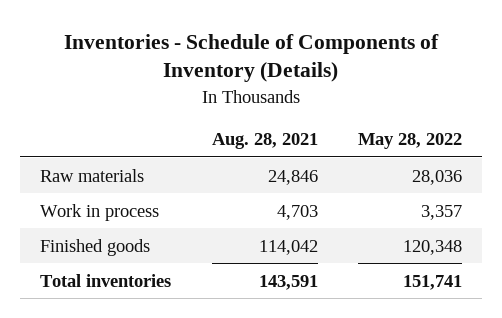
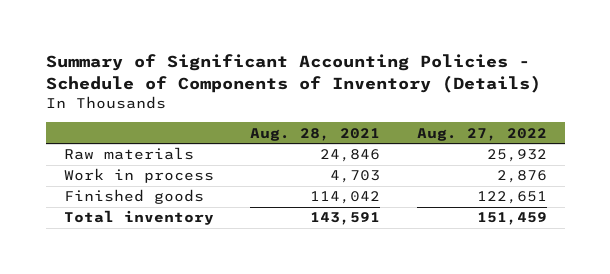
- Inventories - Schedule of Components of Inventory (Details)
+ Summary of Significant Accounting Policies - Schedule of Components of Inventory (Details)
- | Aug. 28, 2021 | May 28, 2022
+ | Aug. 28, 2021 | Aug. 27, 2022
- Total inventories | 143,591 | 151,741
+ Total inventory | 143,591 | 151,459

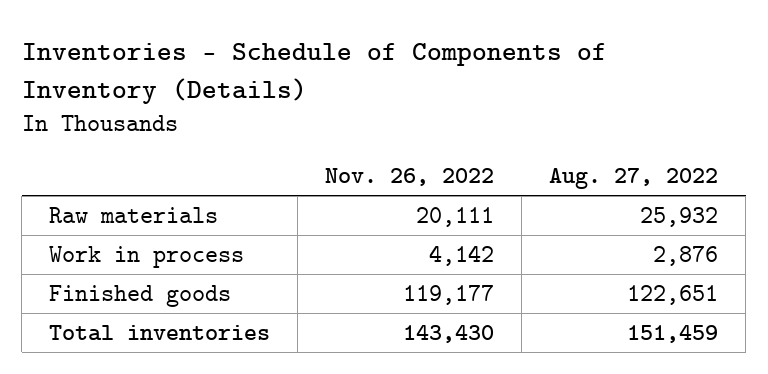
- Summary of Significant Accounting Policies - Schedule of Components of Inventory (Details)
+ Inventories - Schedule of Components of Inventory (Details)
- | Aug. 28, 2021 | Aug. 27, 2022
+ | Nov. 26, 2022 | Aug. 27, 2022
- Total inventory | 143,591 | 151,459
+ Total inventories | 143,430 | 151,459

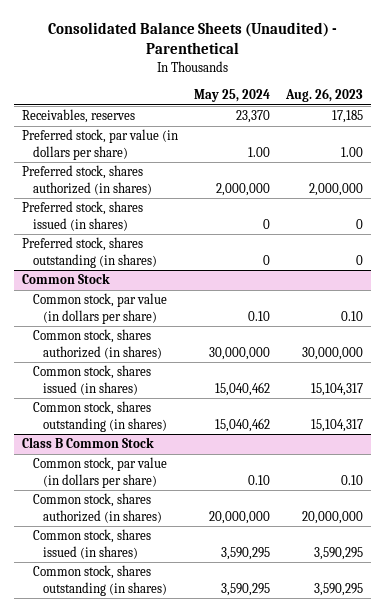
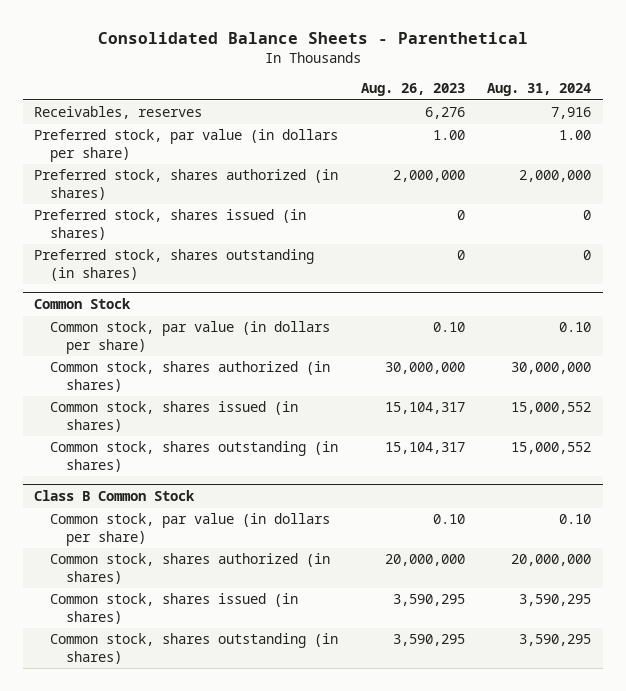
- Consolidated Balance Sheets (Unaudited) - Parenthetical
+ Consolidated Balance Sheets - Parenthetical
- | May 25, 2024 | Aug. 26, 2023
+ | Aug. 26, 2023 | Aug. 31, 2024
- Receivables, reserves | 23,370 | 17,185
+ Receivables, reserves | 6,276 | 7,916

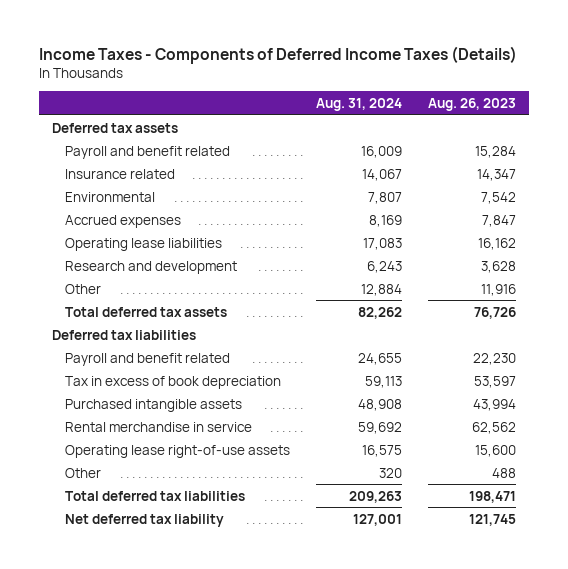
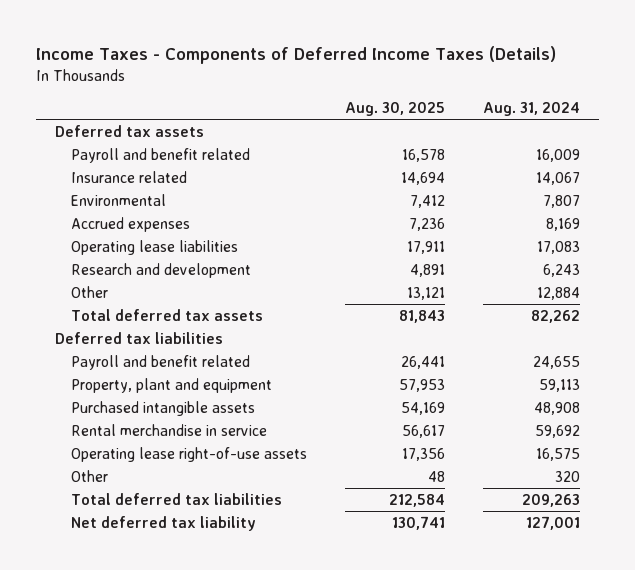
- | Aug. 31, 2024 | Aug. 26, 2023
+ | Aug. 30, 2025 | Aug. 31, 2024
- Tax in excess of book depreciation | 59,113 | 53,597
+ Property, plant and equipment | 57,953 | 59,113

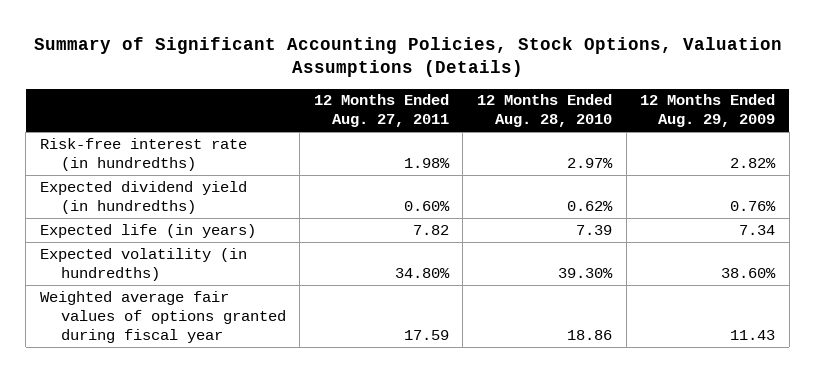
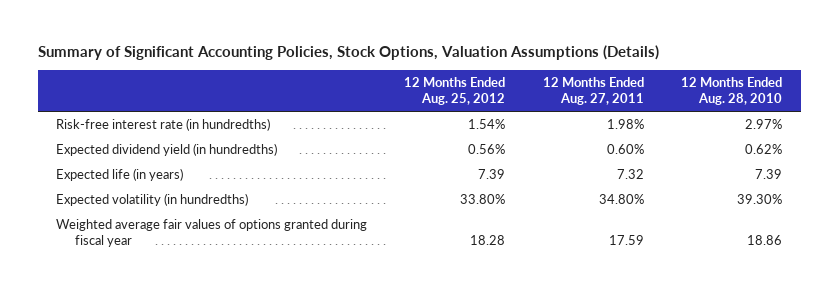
- | 12 Months Ended Aug. 27, 2011 | 12 Months Ended Aug. 28, 2010 | 12 Months Ended Aug. 29, 2009
+ | 12 Months Ended Aug. 25, 2012 | 12 Months Ended Aug. 27, 2011 | 12 Months Ended Aug. 28, 2010
- Expected life (in years) | 7.82 | 7.39 | 7.34
+ Expected life (in years) | 7.39 | 7.32 | 7.39

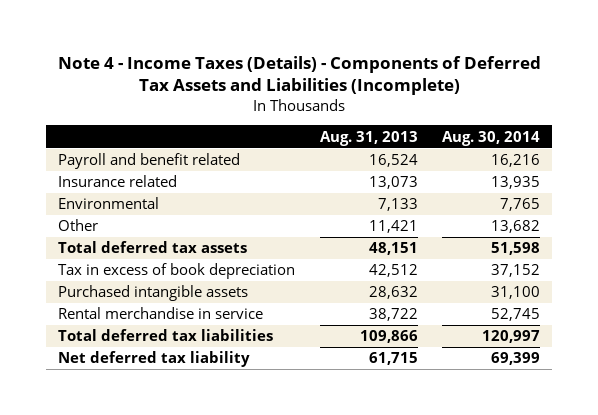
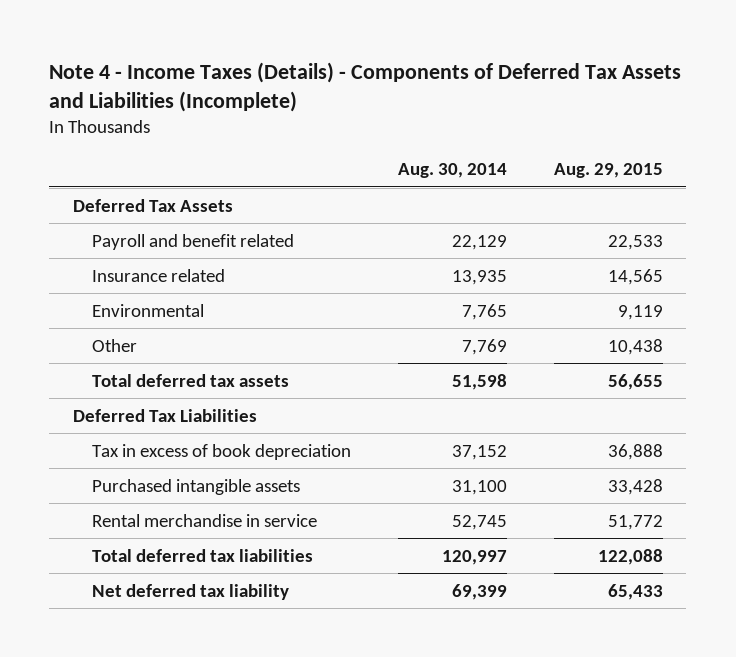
- | Aug. 31, 2013 | Aug. 30, 2014
+ | Aug. 30, 2014 | Aug. 29, 2015
- Payroll and benefit related | 16,524 | 16,216
+ Deferred Tax Assets
+ Payroll and benefit related | 22,129 | 22,533
- Other | 11,421 | 13,682
+ Other | 7,769 | 10,438
+ Deferred Tax Liabilities

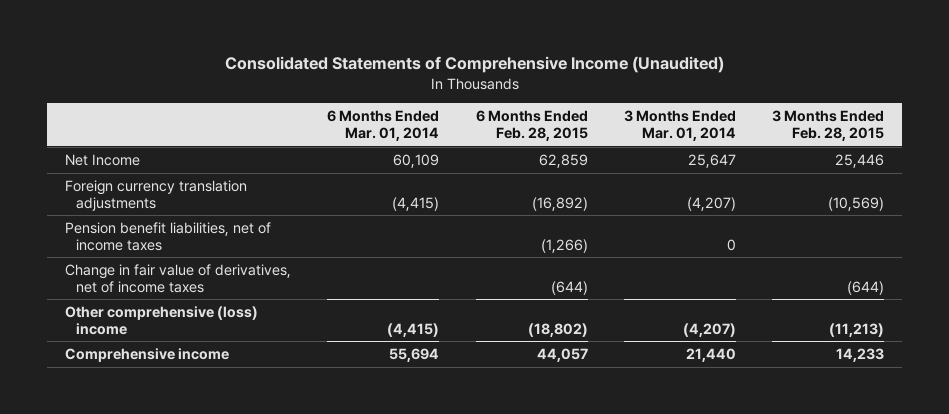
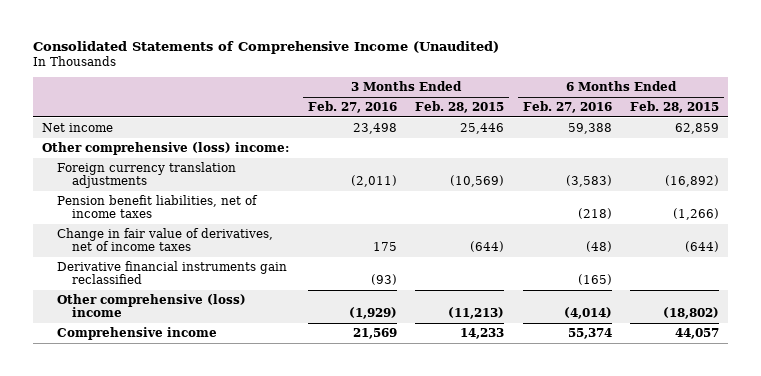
- | 6 Months Ended Mar. 01, 2014 | 6 Months Ended Feb. 28, 2015 | 3 Months Ended Mar. 01, 2014 | 3 Months Ended Feb. 28, 2015
+ | 3 Months Ended Feb. 27, 2016 | 3 Months Ended Feb. 28, 2015 | 6 Months Ended Feb. 27, 2016 | 6 Months Ended Feb. 28, 2015
- Net Income | 60,109 | 62,859 | 25,647 | 25,446
+ Net income | 23,498 | 25,446 | 59,388 | 62,859
+ Other comprehensive (loss) income:
+ Derivative financial instruments gain reclassified | (93) | | (165) |

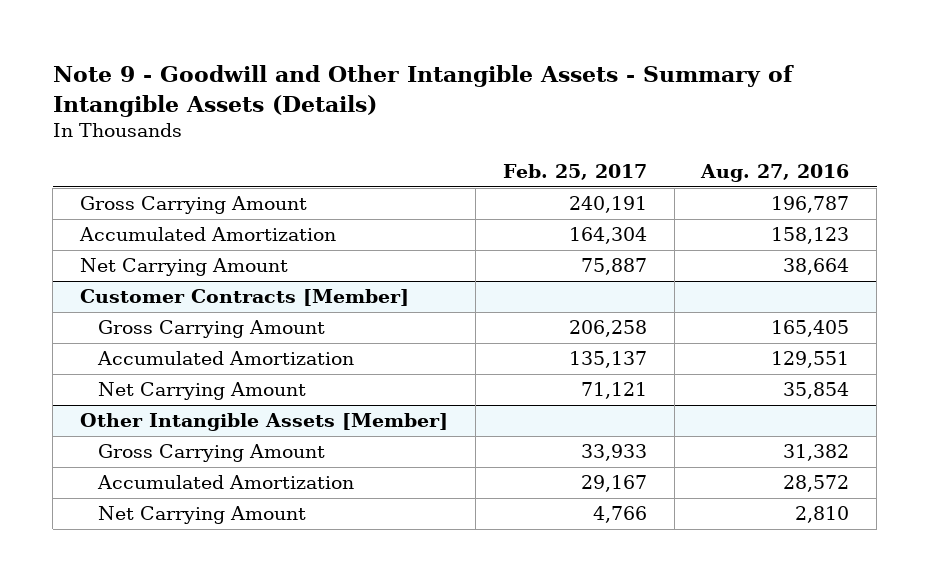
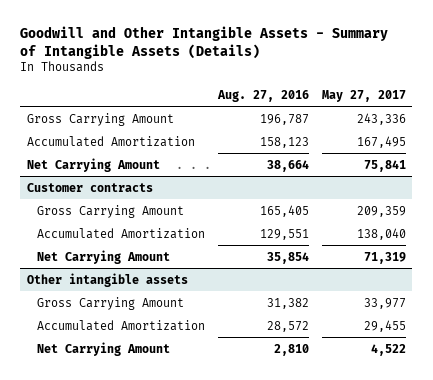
- Note 9 - Goodwill and Other Intangible Assets - Summary of Intangible Assets (Details)
+ Goodwill and Other Intangible Assets - Summary of Intangible Assets (Details)
- | Feb. 25, 2017 | Aug. 27, 2016
+ | Aug. 27, 2016 | May 27, 2017
- Customer Contracts [Member]
+ Customer contracts
- Other Intangible Assets [Member]
+ Other intangible assets

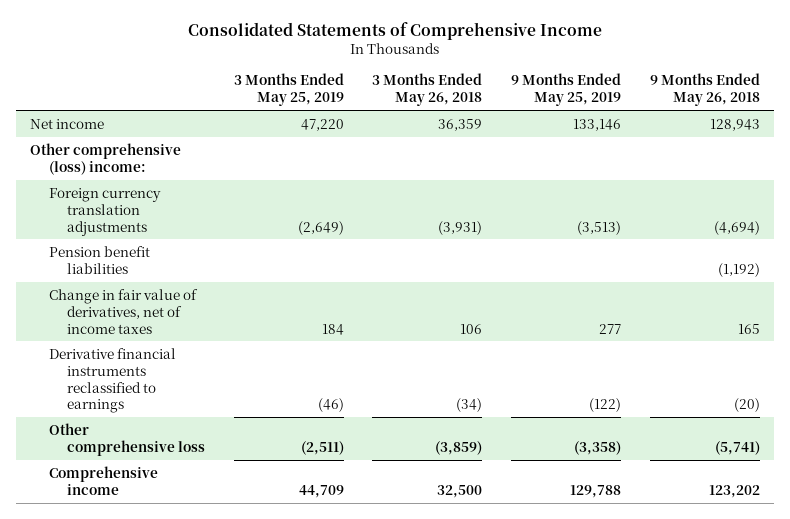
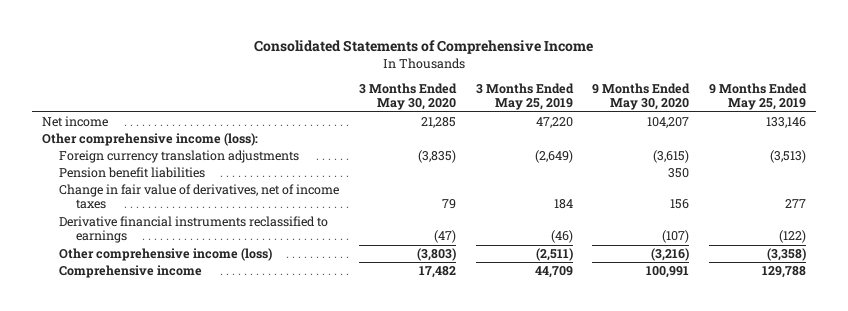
- | 3 Months Ended May 25, 2019 | 3 Months Ended May 26, 2018 | 9 Months Ended May 25, 2019 | 9 Months Ended May 26, 2018
+ | 3 Months Ended May 30, 2020 | 3 Months Ended May 25, 2019 | 9 Months Ended May 30, 2020 | 9 Months Ended May 25, 2019
- Other comprehensive (loss) income:
+ Other comprehensive income (loss):
- Other comprehensive loss | (2,511) | (3,859) | (3,358) | (5,741)
+ Other comprehensive income (loss) | (3,803) | (2,511) | (3,216) | (3,358)

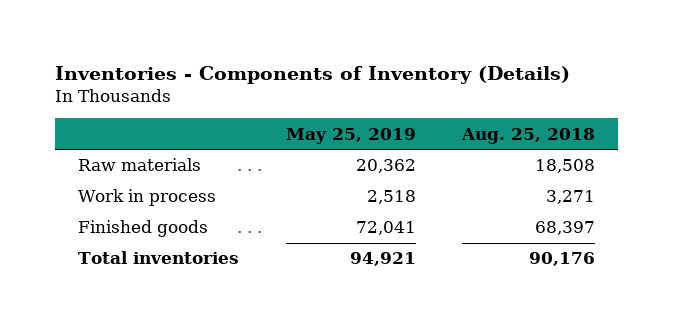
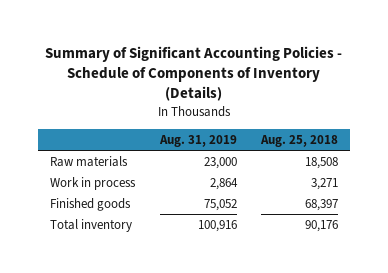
- Inventories - Components of Inventory (Details)
+ Summary of Significant Accounting Policies - Schedule of Components of Inventory (Details)
- | May 25, 2019 | Aug. 25, 2018
+ | Aug. 31, 2019 | Aug. 25, 2018
- Total inventories | 94,921 | 90,176
+ Total inventory | 100,916 | 90,176

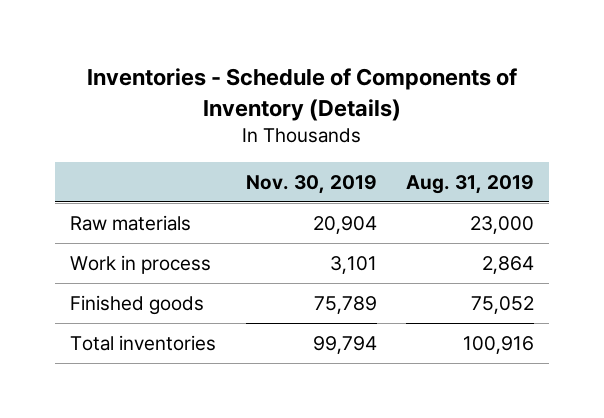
- Summary of Significant Accounting Policies - Schedule of Components of Inventory (Details)
+ Inventories - Schedule of Components of Inventory (Details)
- | Aug. 31, 2019 | Aug. 25, 2018
+ | Nov. 30, 2019 | Aug. 31, 2019
- Total inventory | 100,916 | 90,176
+ Total inventories | 99,794 | 100,916

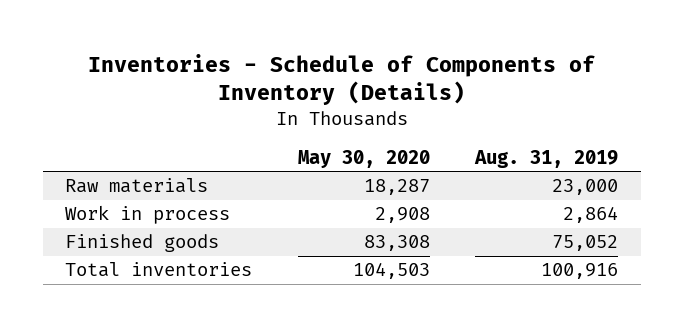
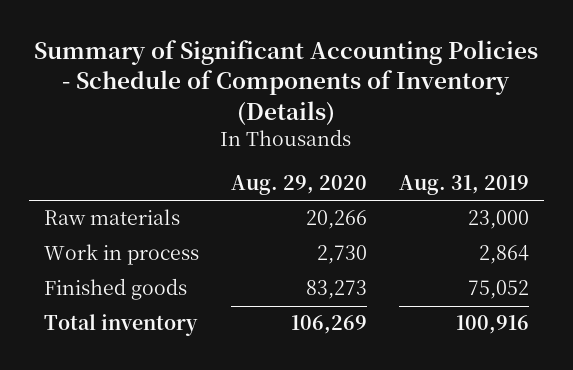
- Inventories - Schedule of Components of Inventory (Details)
+ Summary of Significant Accounting Policies - Schedule of Components of Inventory (Details)
- | May 30, 2020 | Aug. 31, 2019
+ | Aug. 29, 2020 | Aug. 31, 2019
- Total inventories | 104,503 | 100,916
+ Total inventory | 106,269 | 100,916

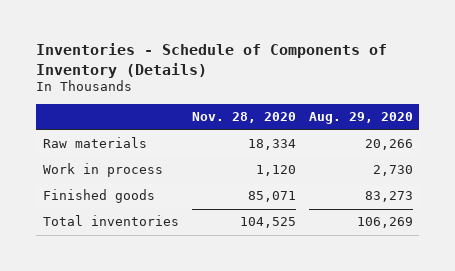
- Summary of Significant Accounting Policies - Schedule of Components of Inventory (Details)
+ Inventories - Schedule of Components of Inventory (Details)
- | Aug. 29, 2020 | Aug. 31, 2019
+ | Nov. 28, 2020 | Aug. 29, 2020
- Total inventory | 106,269 | 100,916
+ Total inventories | 104,525 | 106,269

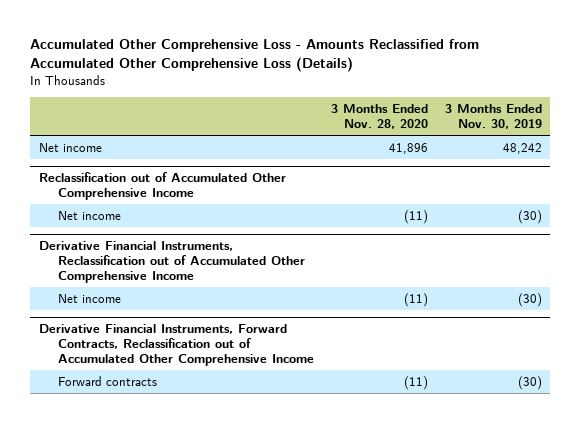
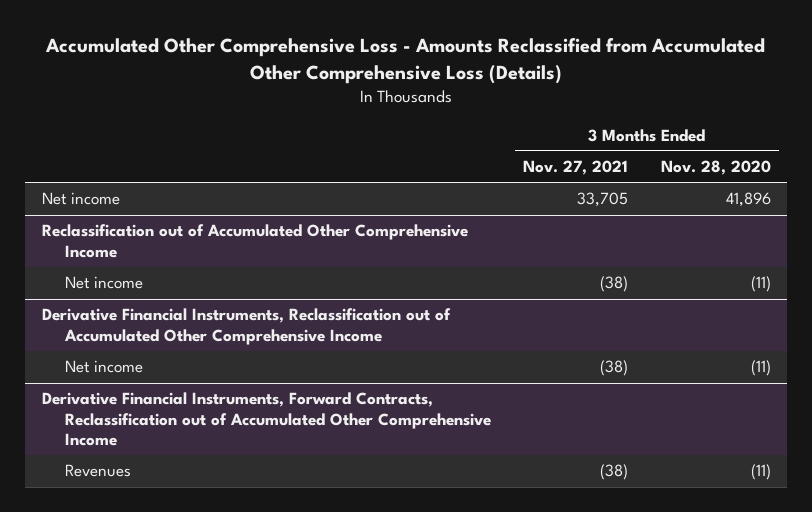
- | 3 Months Ended Nov. 28, 2020 | 3 Months Ended Nov. 30, 2019
+ | 3 Months Ended Nov. 27, 2021 | 3 Months Ended Nov. 28, 2020
@ Derivative Financial Instruments, Forward Contracts, Reclassification out of Accumulated Other Comprehensive Income
- Forward contracts | (11) | (30)
+ Revenues | (38) | (11)

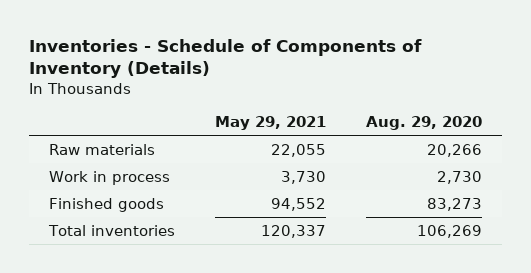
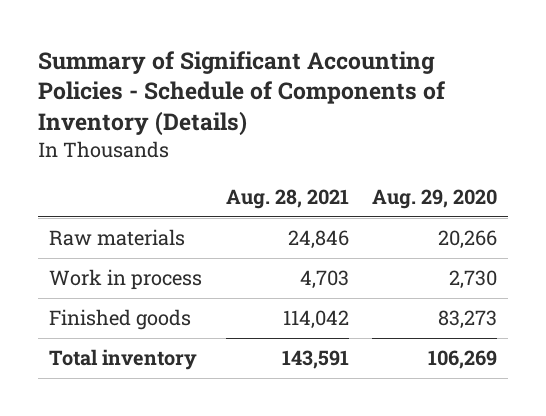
- Inventories - Schedule of Components of Inventory (Details)
+ Summary of Significant Accounting Policies - Schedule of Components of Inventory (Details)
- | May 29, 2021 | Aug. 29, 2020
+ | Aug. 28, 2021 | Aug. 29, 2020
- Total inventories | 120,337 | 106,269
+ Total inventory | 143,591 | 106,269

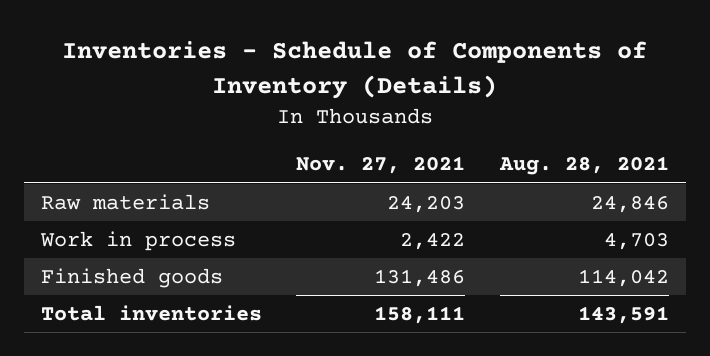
- Summary of Significant Accounting Policies - Schedule of Components of Inventory (Details)
+ Inventories - Schedule of Components of Inventory (Details)
- | Aug. 28, 2021 | Aug. 29, 2020
+ | Nov. 27, 2021 | Aug. 28, 2021
- Total inventory | 143,591 | 106,269
+ Total inventories | 158,111 | 143,591

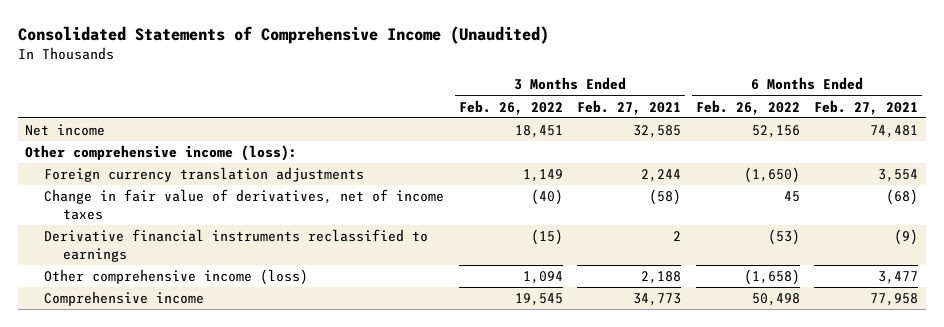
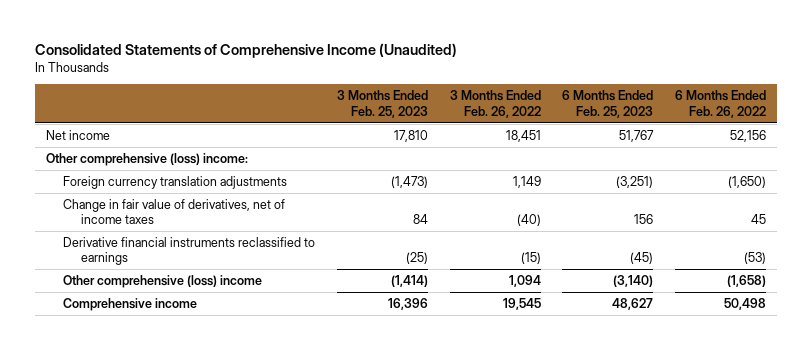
- | 3 Months Ended Feb. 26, 2022 | 3 Months Ended Feb. 27, 2021 | 6 Months Ended Feb. 26, 2022 | 6 Months Ended Feb. 27, 2021
+ | 3 Months Ended Feb. 25, 2023 | 3 Months Ended Feb. 26, 2022 | 6 Months Ended Feb. 25, 2023 | 6 Months Ended Feb. 26, 2022
- Other comprehensive income (loss):
+ Other comprehensive (loss) income:
- Other comprehensive income (loss) | 1,094 | 2,188 | (1,658) | 3,477
+ Other comprehensive (loss) income | (1,414) | 1,094 | (3,140) | (1,658)

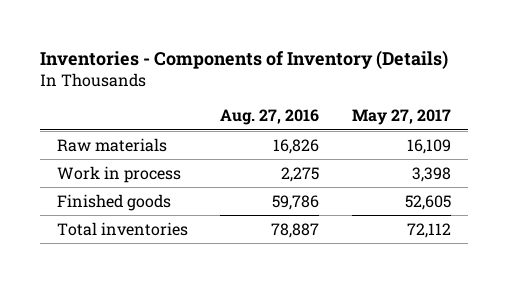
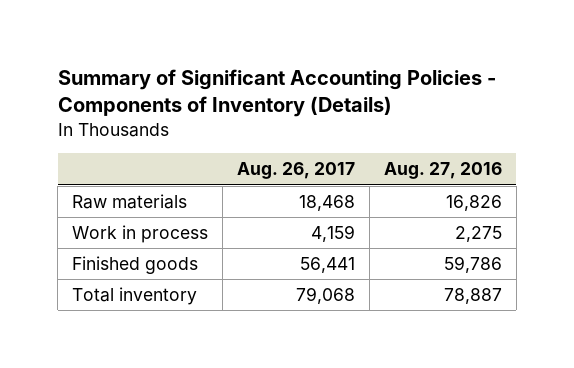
- Inventories - Components of Inventory (Details)
+ Summary of Significant Accounting Policies - Components of Inventory (Details)
- | Aug. 27, 2016 | May 27, 2017
+ | Aug. 26, 2017 | Aug. 27, 2016
- Total inventories | 78,887 | 72,112
+ Total inventory | 79,068 | 78,887

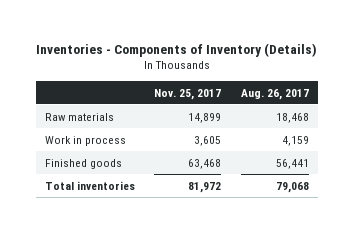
- Summary of Significant Accounting Policies - Components of Inventory (Details)
+ Inventories - Components of Inventory (Details)
- | Aug. 26, 2017 | Aug. 27, 2016
+ | Nov. 25, 2017 | Aug. 26, 2017
- Total inventory | 79,068 | 78,887
+ Total inventories | 81,972 | 79,068

